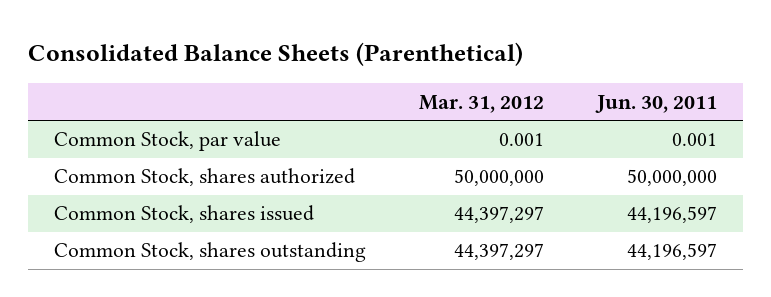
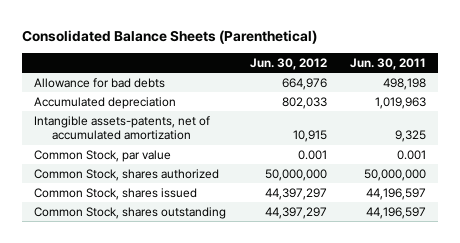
- | Mar. 31, 2012 | Jun. 30, 2011
+ | Jun. 30, 2012 | Jun. 30, 2011
+ Allowance for bad debts | 664,976 | 498,198
+ Accumulated depreciation | 802,033 | 1,019,963
+ Intangible assets-patents, net of accumulated amortization | 10,915 | 9,325

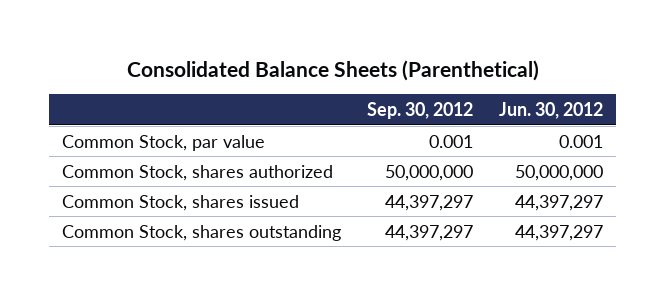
- | Jun. 30, 2012 | Jun. 30, 2011
+ | Sep. 30, 2012 | Jun. 30, 2012
- Allowance for bad debts | 664,976 | 498,198
- Accumulated depreciation | 802,033 | 1,019,963
- Intangible assets-patents, net of accumulated amortization | 10,915 | 9,325

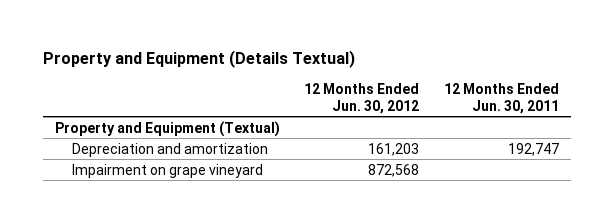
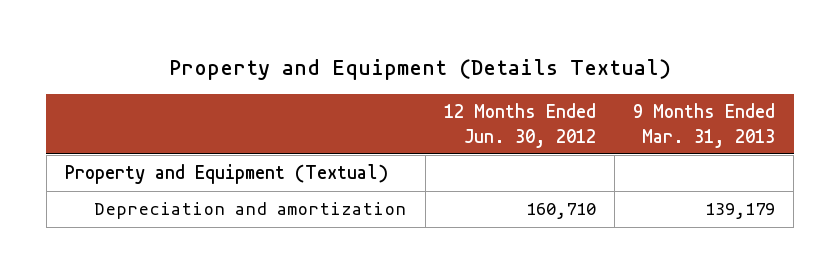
- | 12 Months Ended Jun. 30, 2012 | 12 Months Ended Jun. 30, 2011
+ | 12 Months Ended Jun. 30, 2012 | 9 Months Ended Mar. 31, 2013
- Depreciation and amortization | 161,203 | 192,747
- Impairment on grape vineyard | 872,568 |
+ Depreciation and amortization | 160,710 | 139,179

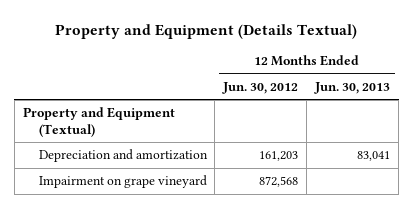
- | 12 Months Ended Jun. 30, 2012 | 9 Months Ended Mar. 31, 2013
+ | 12 Months Ended Jun. 30, 2012 | 12 Months Ended Jun. 30, 2013
- Depreciation and amortization | 160,710 | 139,179
+ Depreciation and amortization | 161,203 | 83,041
+ Impairment on grape vineyard | 872,568 |

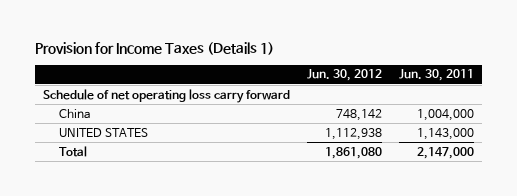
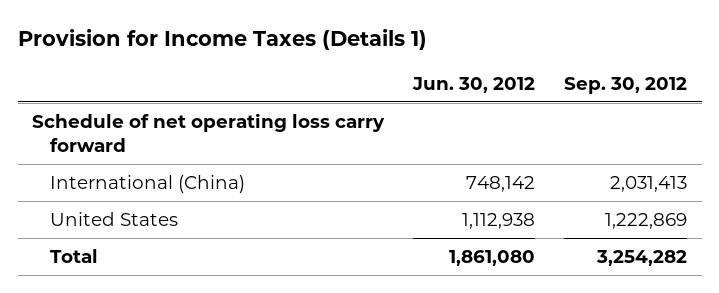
- | Jun. 30, 2012 | Jun. 30, 2011
+ | Jun. 30, 2012 | Sep. 30, 2012
- China | 748,142 | 1,004,000
- UNITED STATES | 1,112,938 | 1,143,000
+ International (China) | 748,142 | 2,031,413
+ United States | 1,112,938 | 1,222,869

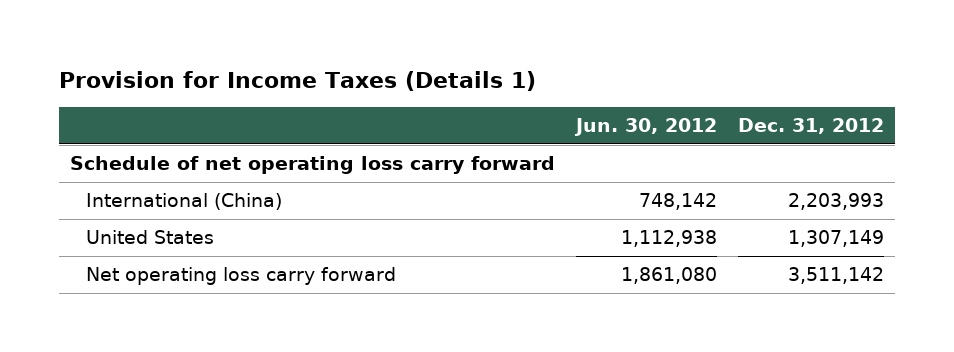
- | Jun. 30, 2012 | Sep. 30, 2012
+ | Jun. 30, 2012 | Dec. 31, 2012
- Total | 1,861,080 | 3,254,282
+ Net operating loss carry forward | 1,861,080 | 3,511,142

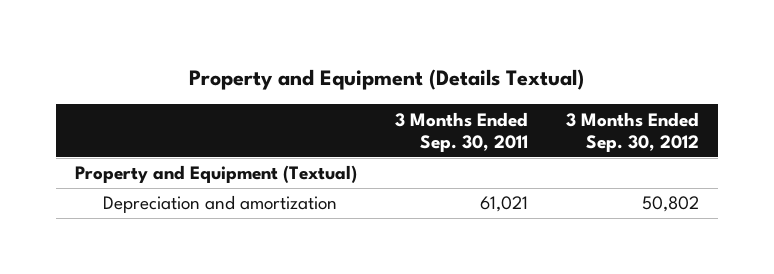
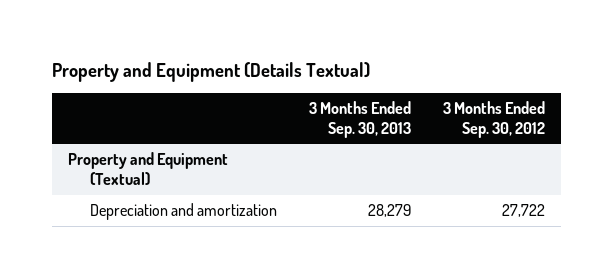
- | 3 Months Ended Sep. 30, 2011 | 3 Months Ended Sep. 30, 2012
+ | 3 Months Ended Sep. 30, 2013 | 3 Months Ended Sep. 30, 2012
- Depreciation and amortization | 61,021 | 50,802
+ Depreciation and amortization | 28,279 | 27,722

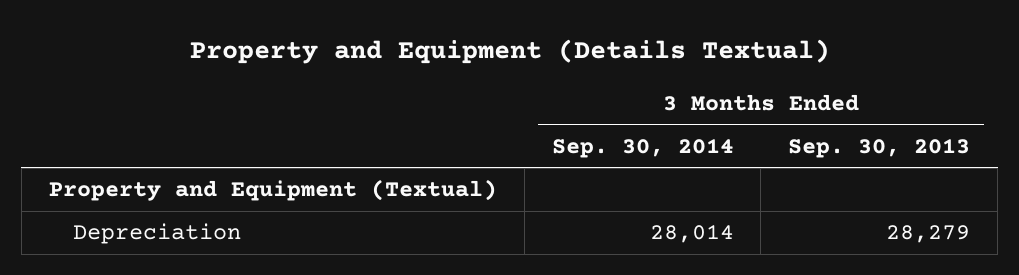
- | 3 Months Ended Sep. 30, 2013 | 3 Months Ended Sep. 30, 2012
+ | 3 Months Ended Sep. 30, 2014 | 3 Months Ended Sep. 30, 2013
- Depreciation and amortization | 28,279 | 27,722
+ Depreciation | 28,014 | 28,279

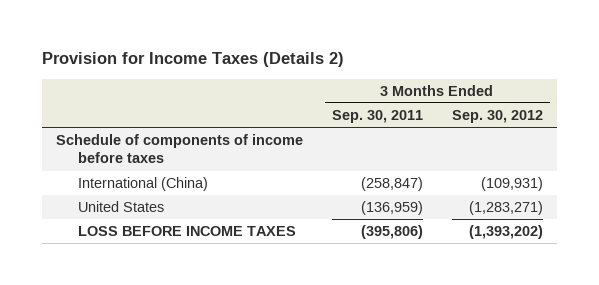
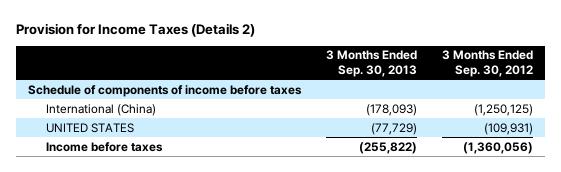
- | 3 Months Ended Sep. 30, 2011 | 3 Months Ended Sep. 30, 2012
+ | 3 Months Ended Sep. 30, 2013 | 3 Months Ended Sep. 30, 2012
- International (China) | (258,847) | (109,931)
- United States | (136,959) | (1,283,271)
- LOSS BEFORE INCOME TAXES | (395,806) | (1,393,202)
+ International (China) | (178,093) | (1,250,125)
+ UNITED STATES | (77,729) | (109,931)
+ Income before taxes | (255,822) | (1,360,056)

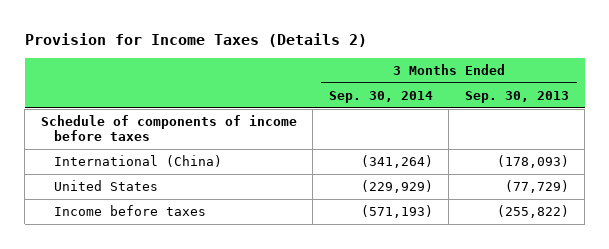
- | 3 Months Ended Sep. 30, 2013 | 3 Months Ended Sep. 30, 2012
+ | 3 Months Ended Sep. 30, 2014 | 3 Months Ended Sep. 30, 2013
- UNITED STATES | (77,729) | (109,931)
+ United States | (229,929) | (77,729)

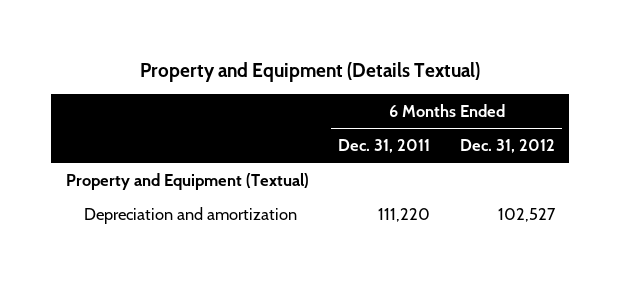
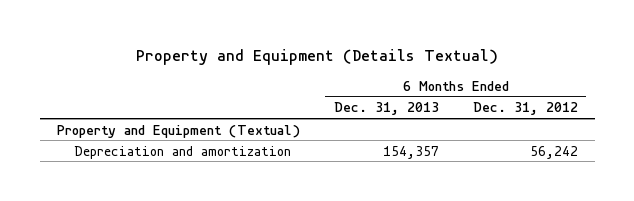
- | 6 Months Ended Dec. 31, 2011 | 6 Months Ended Dec. 31, 2012
+ | 6 Months Ended Dec. 31, 2013 | 6 Months Ended Dec. 31, 2012
- Depreciation and amortization | 111,220 | 102,527
+ Depreciation and amortization | 154,357 | 56,242

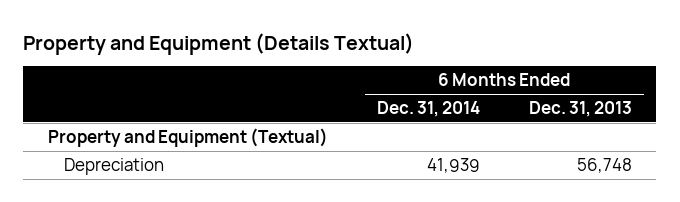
- | 6 Months Ended Dec. 31, 2013 | 6 Months Ended Dec. 31, 2012
+ | 6 Months Ended Dec. 31, 2014 | 6 Months Ended Dec. 31, 2013
- Depreciation and amortization | 154,357 | 56,242
+ Depreciation | 41,939 | 56,748

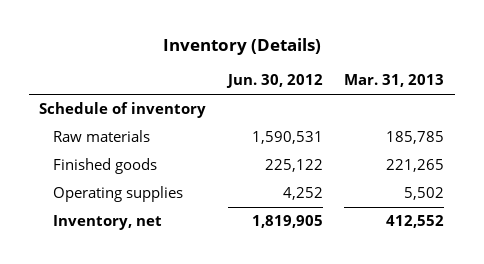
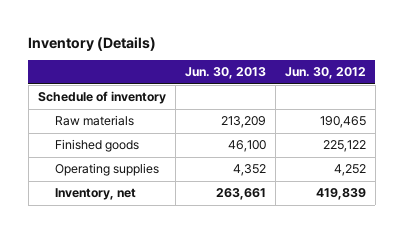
- | Jun. 30, 2012 | Mar. 31, 2013
+ | Jun. 30, 2013 | Jun. 30, 2012
- Raw materials | 1,590,531 | 185,785
+ Raw materials | 213,209 | 190,465
- Inventory, net | 1,819,905 | 412,552
+ Inventory, net | 263,661 | 419,839

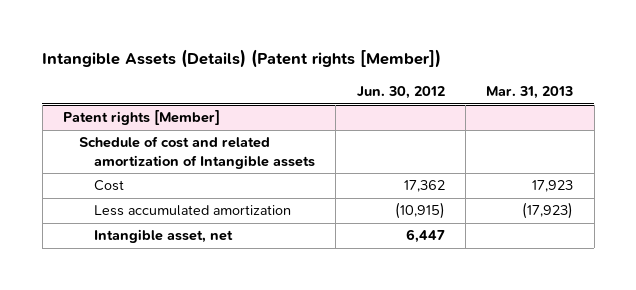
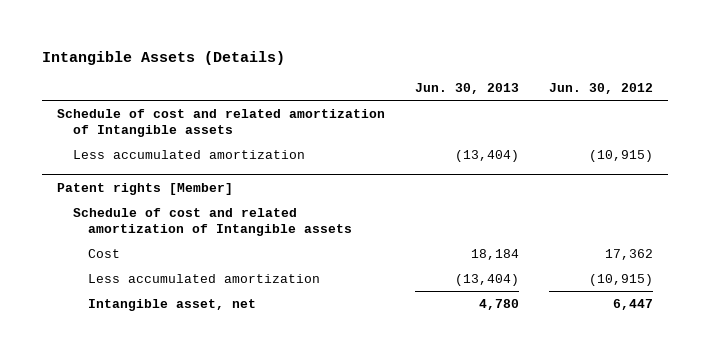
- Intangible Assets (Details) (Patent rights [Member])
+ Intangible Assets (Details)
- | Jun. 30, 2012 | Mar. 31, 2013
+ | Jun. 30, 2013 | Jun. 30, 2012
+ Schedule of cost and related amortization of Intangible assets
+ Less accumulated amortization | (13,404) | (10,915)

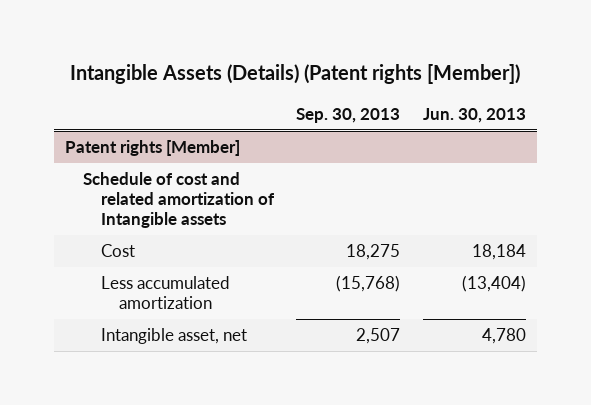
- Intangible Assets (Details)
+ Intangible Assets (Details) (Patent rights [Member])
- | Jun. 30, 2013 | Jun. 30, 2012
+ | Sep. 30, 2013 | Jun. 30, 2013
- Schedule of cost and related amortization of Intangible assets
- Less accumulated amortization | (13,404) | (10,915)

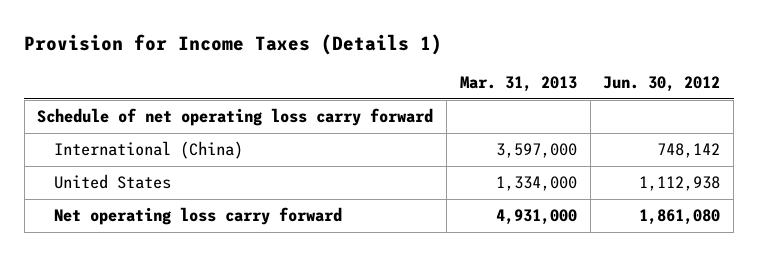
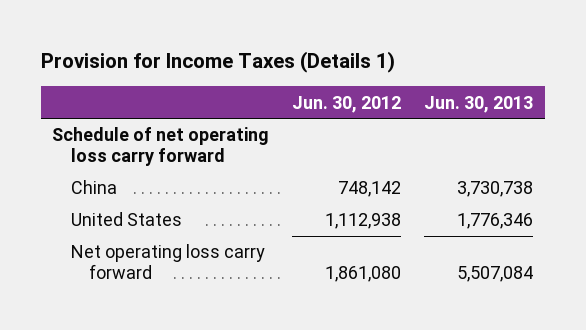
- | Mar. 31, 2013 | Jun. 30, 2012
+ | Jun. 30, 2012 | Jun. 30, 2013
- International (China) | 3,597,000 | 748,142
+ China | 748,142 | 3,730,738

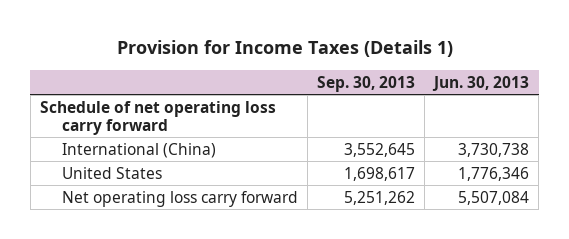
- | Jun. 30, 2012 | Jun. 30, 2013
+ | Sep. 30, 2013 | Jun. 30, 2013
- China | 748,142 | 3,730,738
+ International (China) | 3,552,645 | 3,730,738

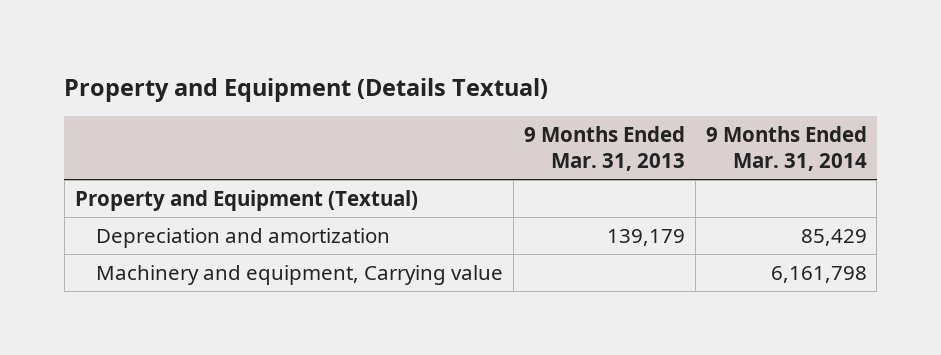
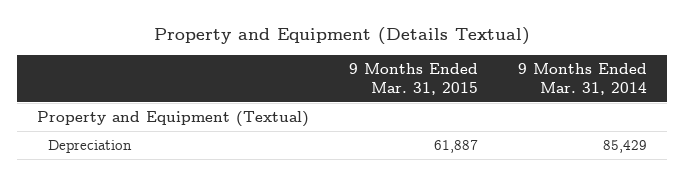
- | 9 Months Ended Mar. 31, 2013 | 9 Months Ended Mar. 31, 2014
+ | 9 Months Ended Mar. 31, 2015 | 9 Months Ended Mar. 31, 2014
- Depreciation and amortization | 139,179 | 85,429
- Machinery and equipment, Carrying value | | 6,161,798
+ Depreciation | 61,887 | 85,429

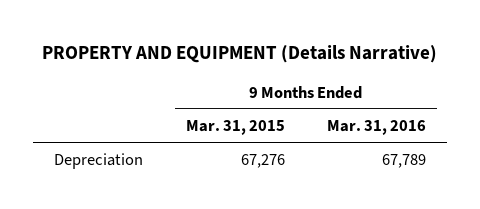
- Property and Equipment (Details Textual)
+ PROPERTY AND EQUIPMENT (Details Narrative)
- | 9 Months Ended Mar. 31, 2015 | 9 Months Ended Mar. 31, 2014
+ | 9 Months Ended Mar. 31, 2015 | 9 Months Ended Mar. 31, 2016
- Property and Equipment (Textual)
- Depreciation | 61,887 | 85,429
+ Depreciation | 67,276 | 67,789

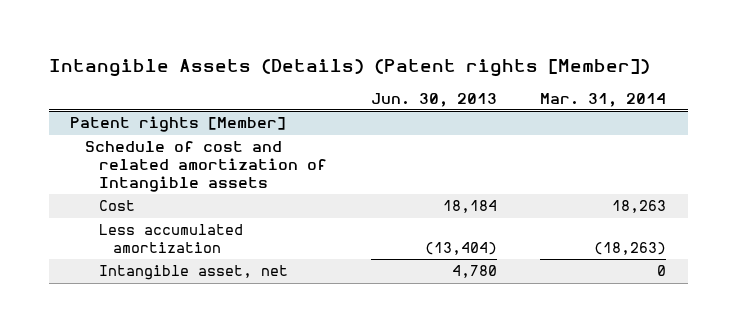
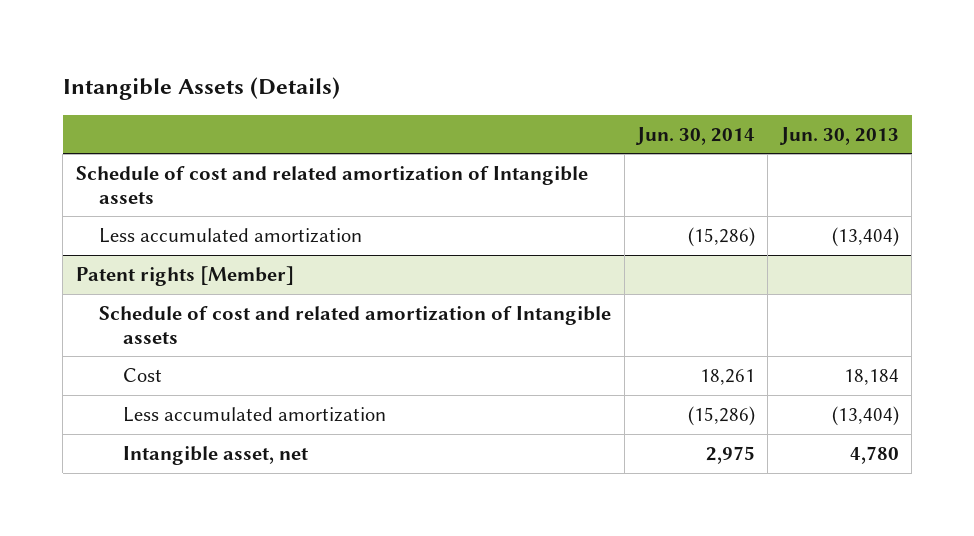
- Intangible Assets (Details) (Patent rights [Member])
+ Intangible Assets (Details)
- | Jun. 30, 2013 | Mar. 31, 2014
+ | Jun. 30, 2014 | Jun. 30, 2013
+ Schedule of cost and related amortization of Intangible assets
+ Less accumulated amortization | (15,286) | (13,404)

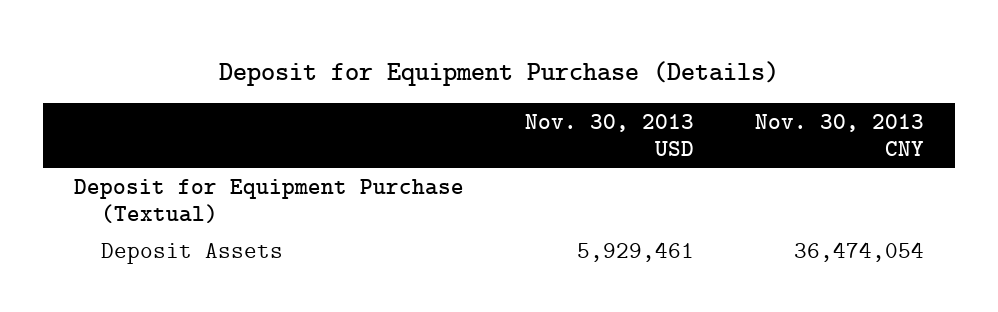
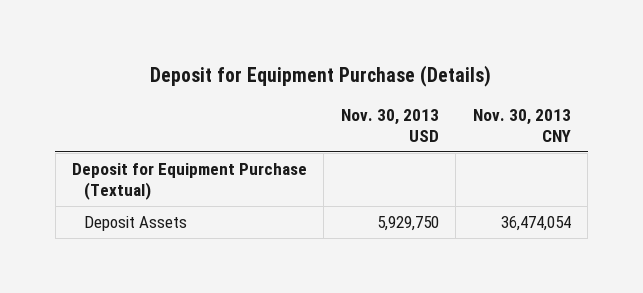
- Deposit Assets | 5,929,461 | 36,474,054
+ Deposit Assets | 5,929,750 | 36,474,054

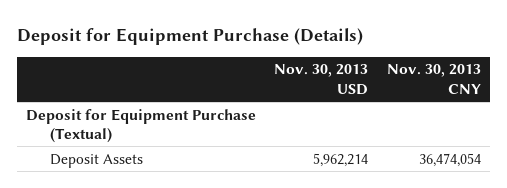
- Deposit Assets | 5,929,750 | 36,474,054
+ Deposit Assets | 5,962,214 | 36,474,054

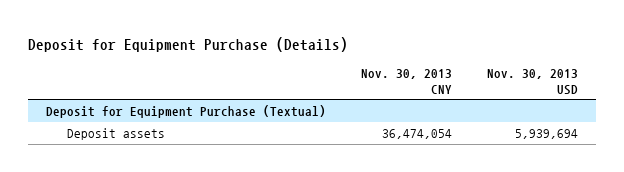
- | Nov. 30, 2013 USD | Nov. 30, 2013 CNY
+ | Nov. 30, 2013 CNY | Nov. 30, 2013 USD
- Deposit Assets | 5,962,214 | 36,474,054
+ Deposit assets | 36,474,054 | 5,939,694

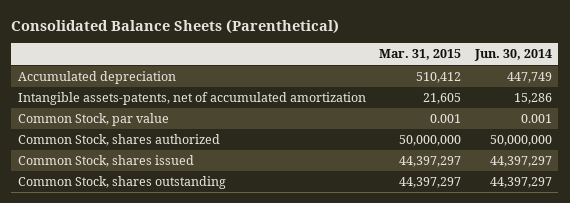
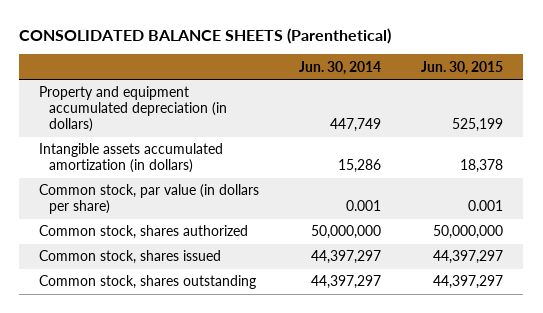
- Consolidated Balance Sheets (Parenthetical)
+ CONSOLIDATED BALANCE SHEETS (Parenthetical)
- | Mar. 31, 2015 | Jun. 30, 2014
+ | Jun. 30, 2014 | Jun. 30, 2015
- Accumulated depreciation | 510,412 | 447,749
- Intangible assets-patents, net of accumulated amortization | 21,605 | 15,286
- Common Stock, par value | 0.001 | 0.001
- Common Stock, shares authorized | 50,000,000 | 50,000,000
- Common Stock, shares issued | 44,397,297 | 44,397,297
- Common Stock, shares outstanding | 44,397,297 | 44,397,297
+ Property and equipment accumulated depreciation (in dollars) | 447,749 | 525,199
+ Intangible assets accumulated amortization (in dollars) | 15,286 | 18,378
+ Common stock, par value (in dollars per share) | 0.001 | 0.001
+ Common stock, shares authorized | 50,000,000 | 50,000,000
+ Common stock, shares issued | 44,397,297 | 44,397,297
+ Common stock, shares outstanding | 44,397,297 | 44,397,297

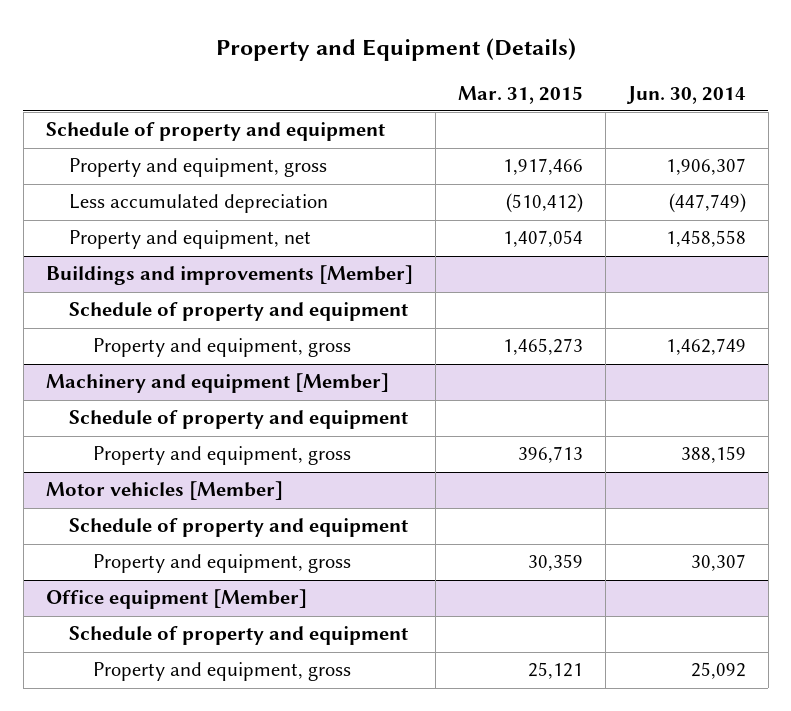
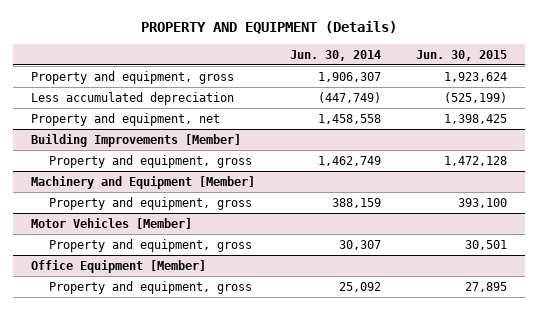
- Property and Equipment (Details)
+ PROPERTY AND EQUIPMENT (Details)
- | Mar. 31, 2015 | Jun. 30, 2014
+ | Jun. 30, 2014 | Jun. 30, 2015
- Schedule of property and equipment
- Buildings and improvements [Member]
- Schedule of property and equipment
+ Building Improvements [Member]
- Machinery and equipment [Member]
- Schedule of property and equipment
+ Machinery and Equipment [Member]
- Motor vehicles [Member]
- Schedule of property and equipment
+ Motor Vehicles [Member]
- Office equipment [Member]
- Schedule of property and equipment
+ Office Equipment [Member]

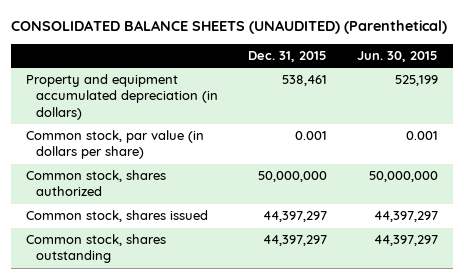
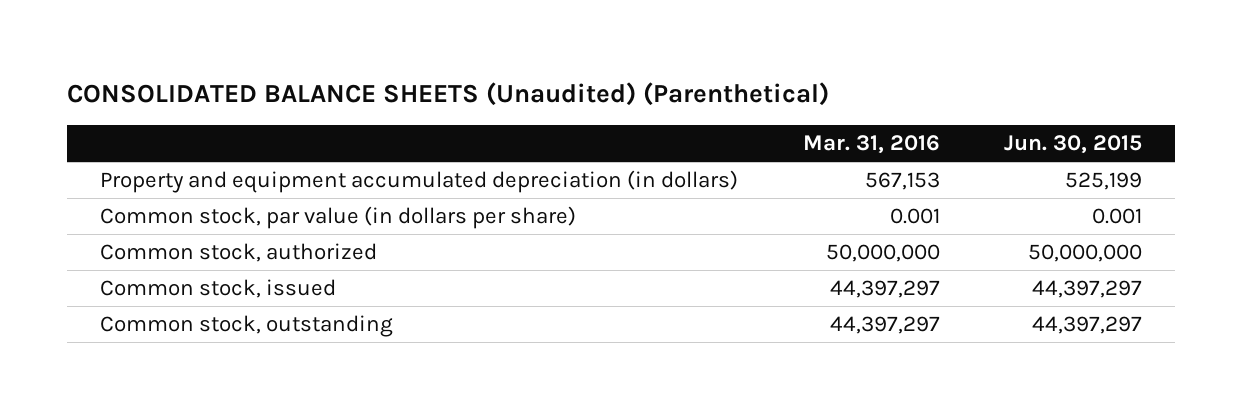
- CONSOLIDATED BALANCE SHEETS (UNAUDITED) (Parenthetical)
+ CONSOLIDATED BALANCE SHEETS (Unaudited) (Parenthetical)
- | Dec. 31, 2015 | Jun. 30, 2015
+ | Mar. 31, 2016 | Jun. 30, 2015
- Common stock, shares authorized | 50,000,000 | 50,000,000
- Common stock, shares issued | 44,397,297 | 44,397,297
- Common stock, shares outstanding | 44,397,297 | 44,397,297
+ Common stock, authorized | 50,000,000 | 50,000,000
+ Common stock, issued | 44,397,297 | 44,397,297
+ Common stock, outstanding | 44,397,297 | 44,397,297

